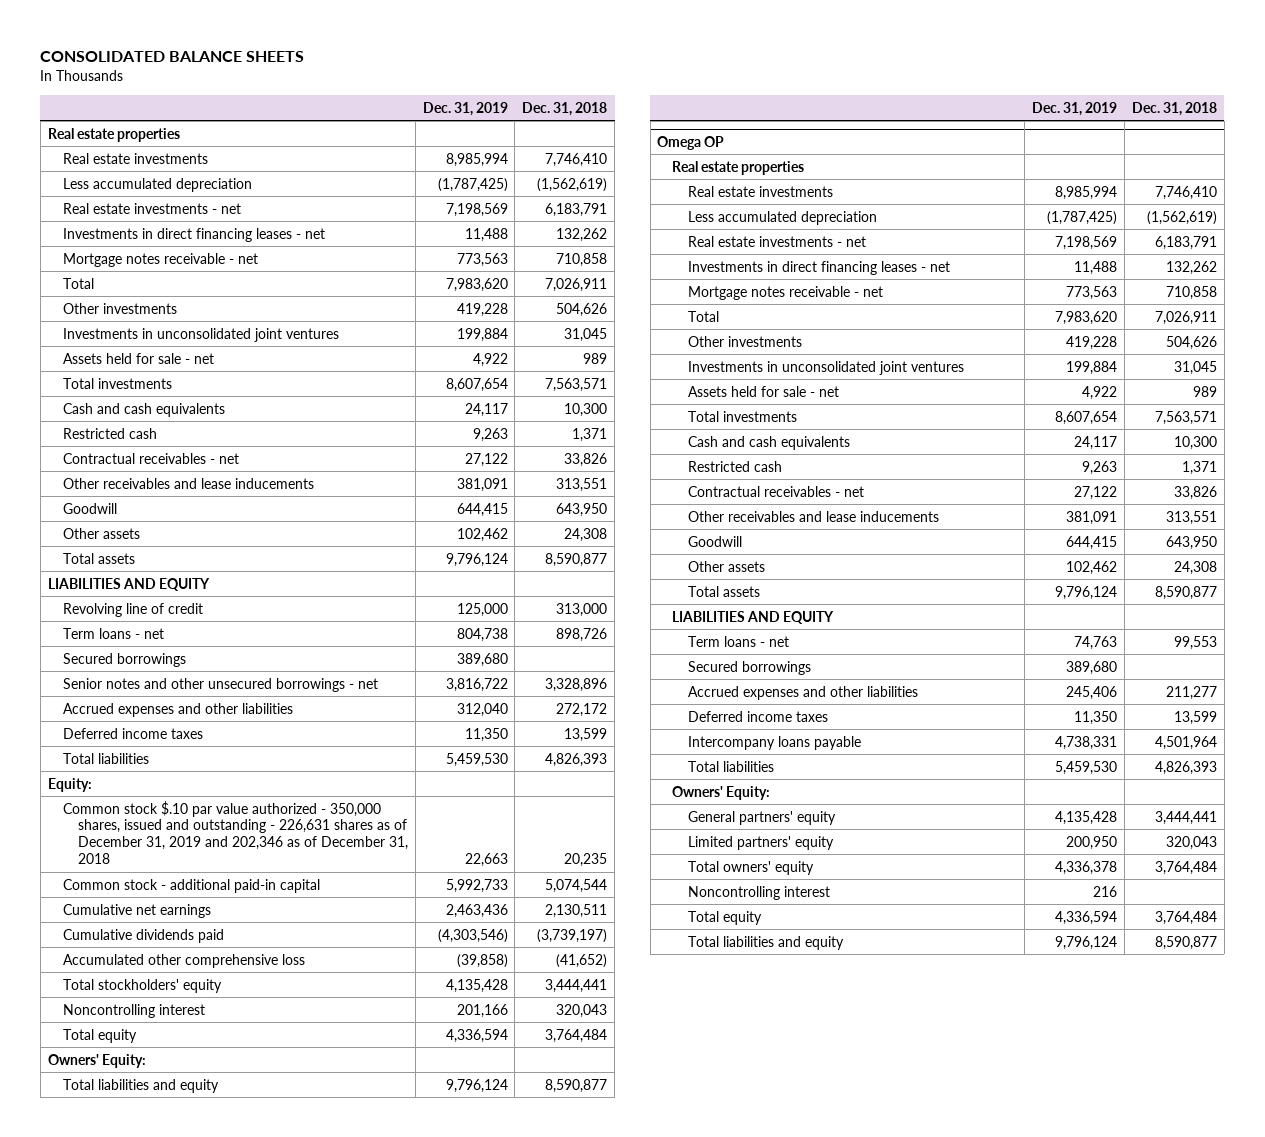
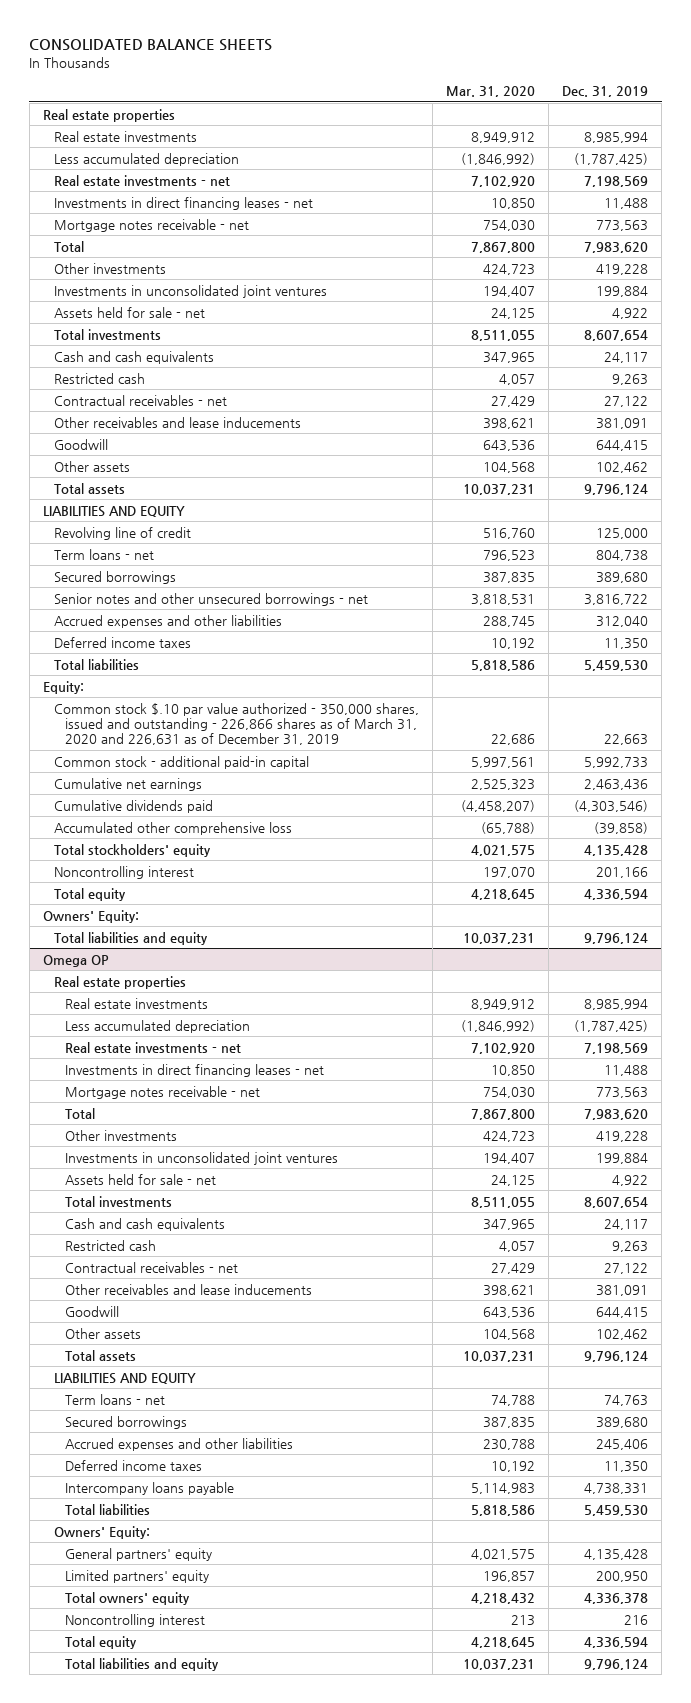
- | Dec. 31, 2019 | Dec. 31, 2018
+ | Mar. 31, 2020 | Dec. 31, 2019
- Common stock $.10 par value authorized - 350,000 shares, issued and outstanding - 226,631 shares as of December 31, 2019 and 202,346 as of December 31, 2018 | 22,663 | 20,235
+ Common stock $.10 par value authorized - 350,000 shares, issued and outstanding - 226,866 shares as of March 31, 2020 and 226,631 as of December 31, 2019 | 22,686 | 22,663

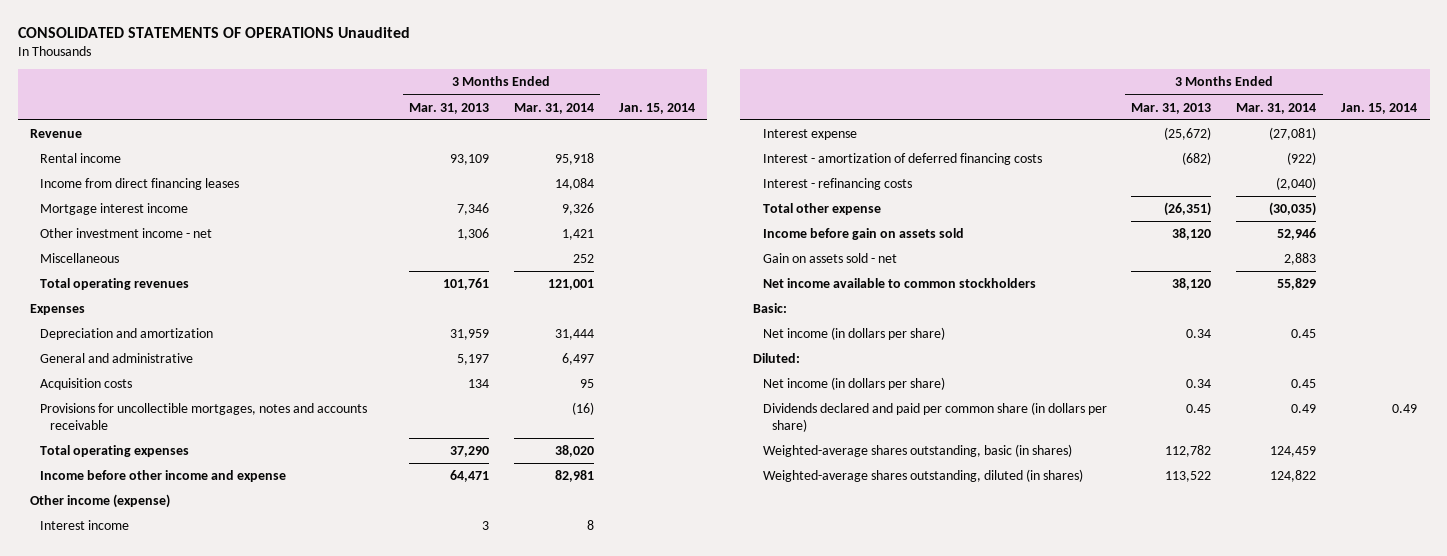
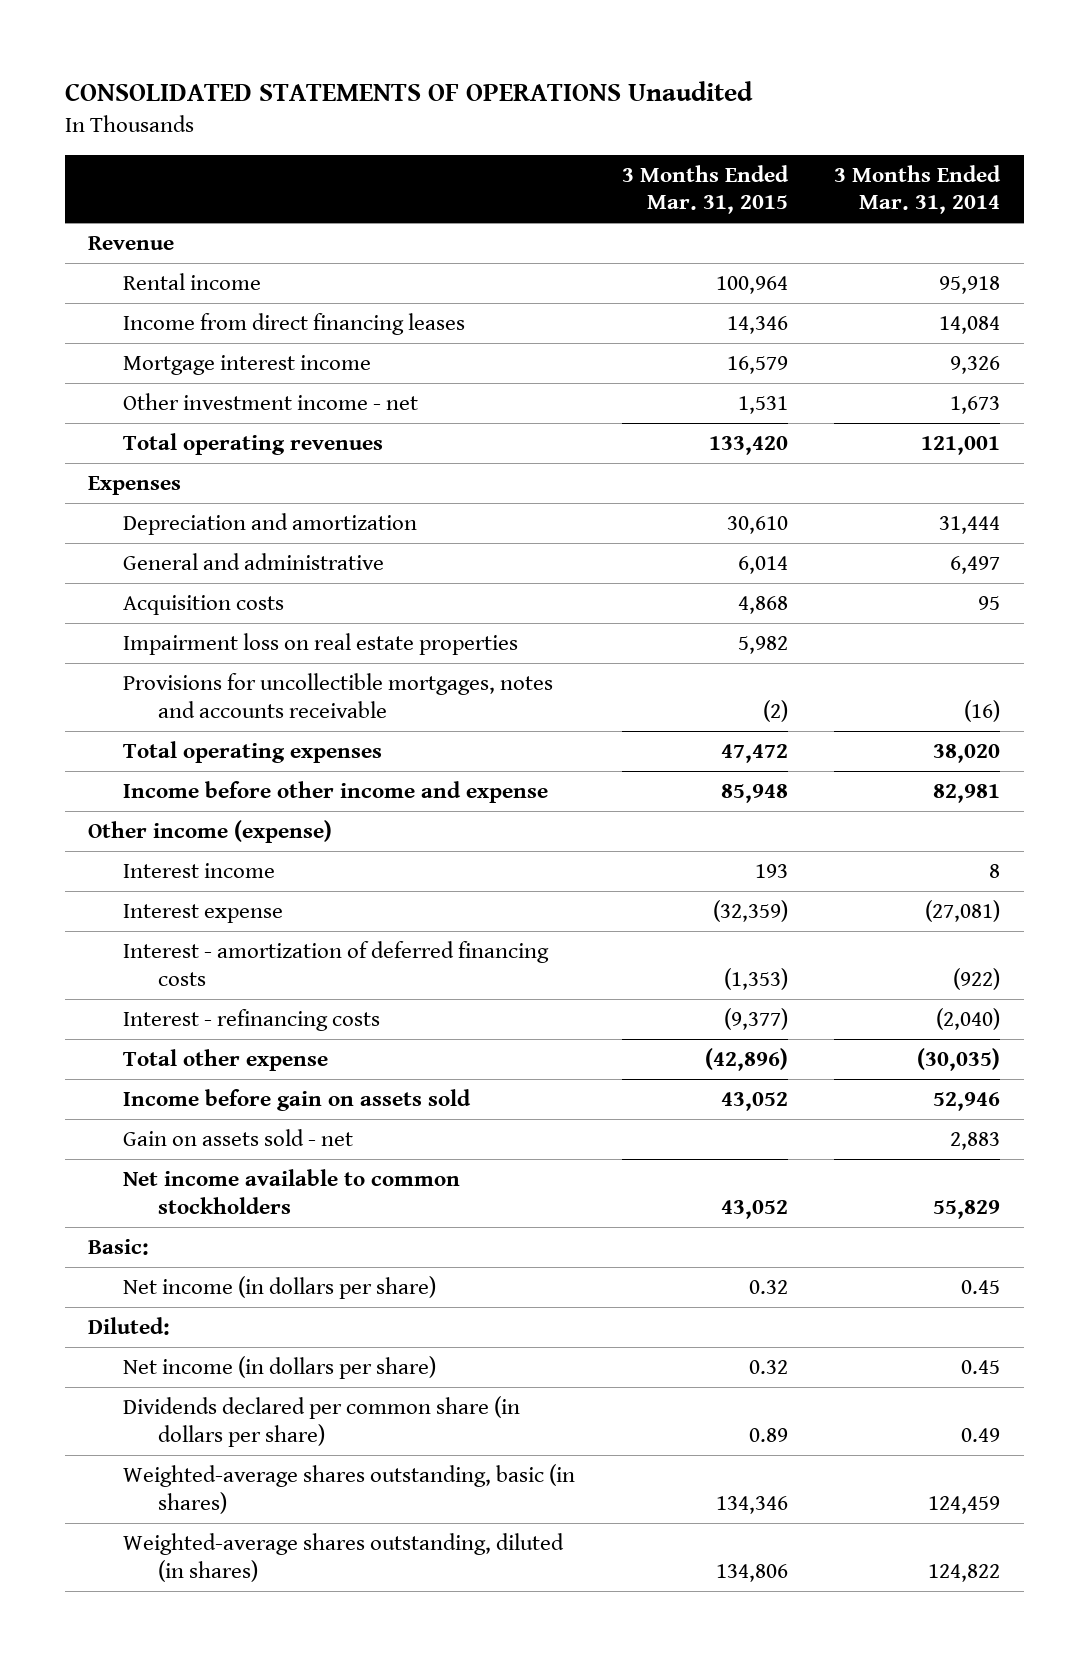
- | 3 Months Ended Mar. 31, 2013 | 3 Months Ended Mar. 31, 2014 | Jan. 15, 2014
+ | 3 Months Ended Mar. 31, 2015 | 3 Months Ended Mar. 31, 2014
- Other investment income - net | 1,306 | 1,421 |
- Miscellaneous | | 252 |
+ Other investment income - net | 1,531 | 1,673
+ Impairment loss on real estate properties | 5,982 |
- Dividends declared and paid per common share (in dollars per share) | 0.45 | 0.49 | 0.49
+ Dividends declared per common share (in dollars per share) | 0.89 | 0.49

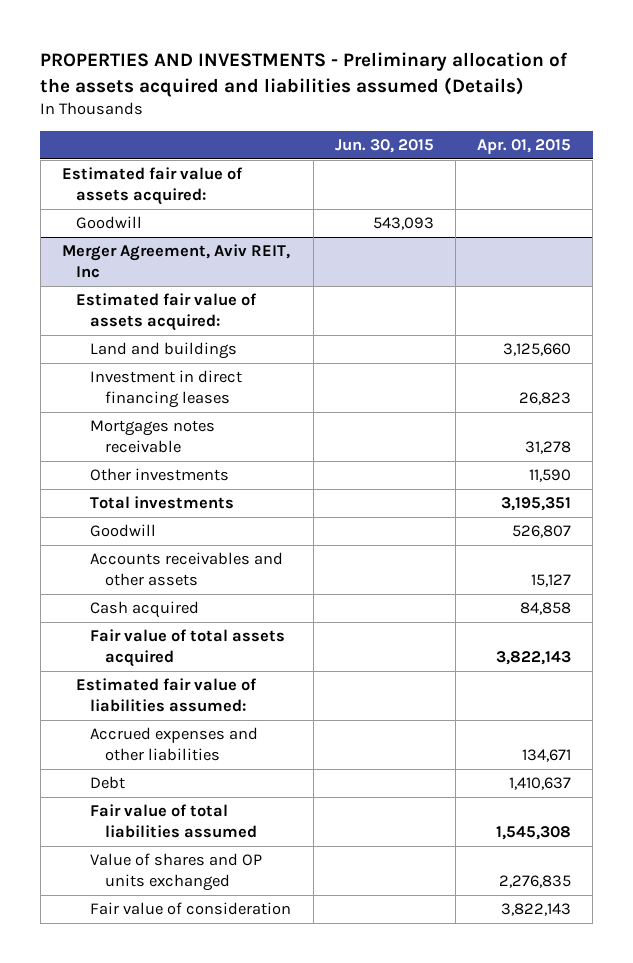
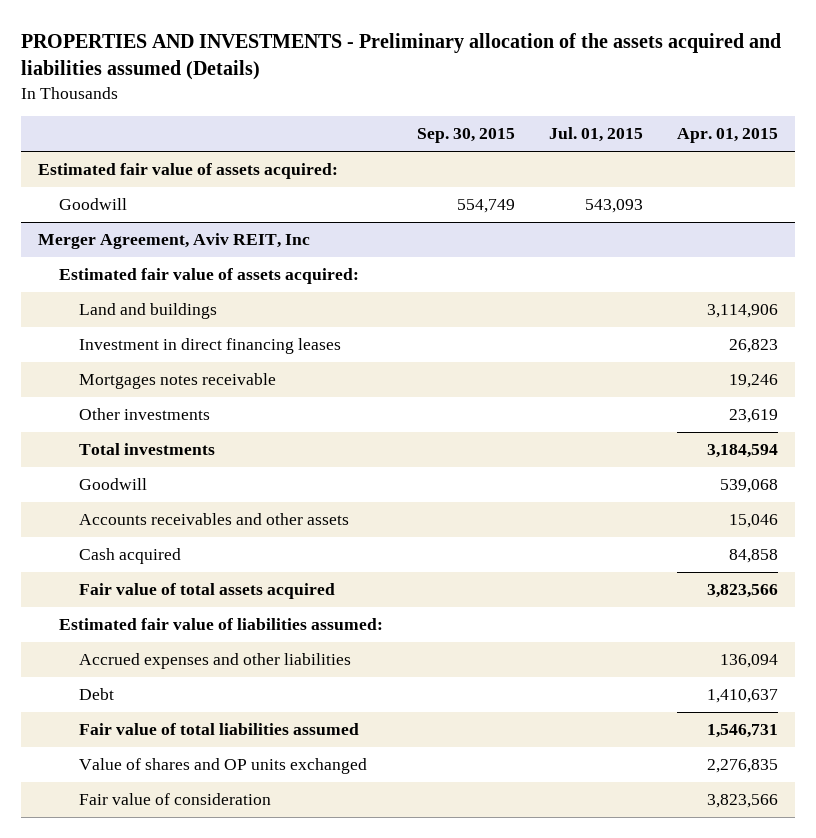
- | Jun. 30, 2015 | Apr. 01, 2015
+ | Sep. 30, 2015 | Jul. 01, 2015 | Apr. 01, 2015
@ Merger Agreement, Aviv REIT, Inc
- Land and buildings | | 3,125,660
+ Land and buildings | | | 3,114,906
- Mortgages notes receivable | | 31,278
- Other investments | | 11,590
- Total investments | | 3,195,351
- Goodwill | | 526,807
- Accounts receivables and other assets | | 15,127
+ Mortgages notes receivable | | | 19,246
+ Other investments | | | 23,619
+ Total investments | | | 3,184,594
+ Goodwill | | | 539,068
+ Accounts receivables and other assets | | | 15,046
- Fair value of total assets acquired | | 3,822,143
+ Fair value of total assets acquired | | | 3,823,566
- Accrued expenses and other liabilities | | 134,671
+ Accrued expenses and other liabilities | | | 136,094
- Fair value of total liabilities assumed | | 1,545,308
+ Fair value of total liabilities assumed | | | 1,546,731
- Fair value of consideration | | 3,822,143
+ Fair value of consideration | | | 3,823,566

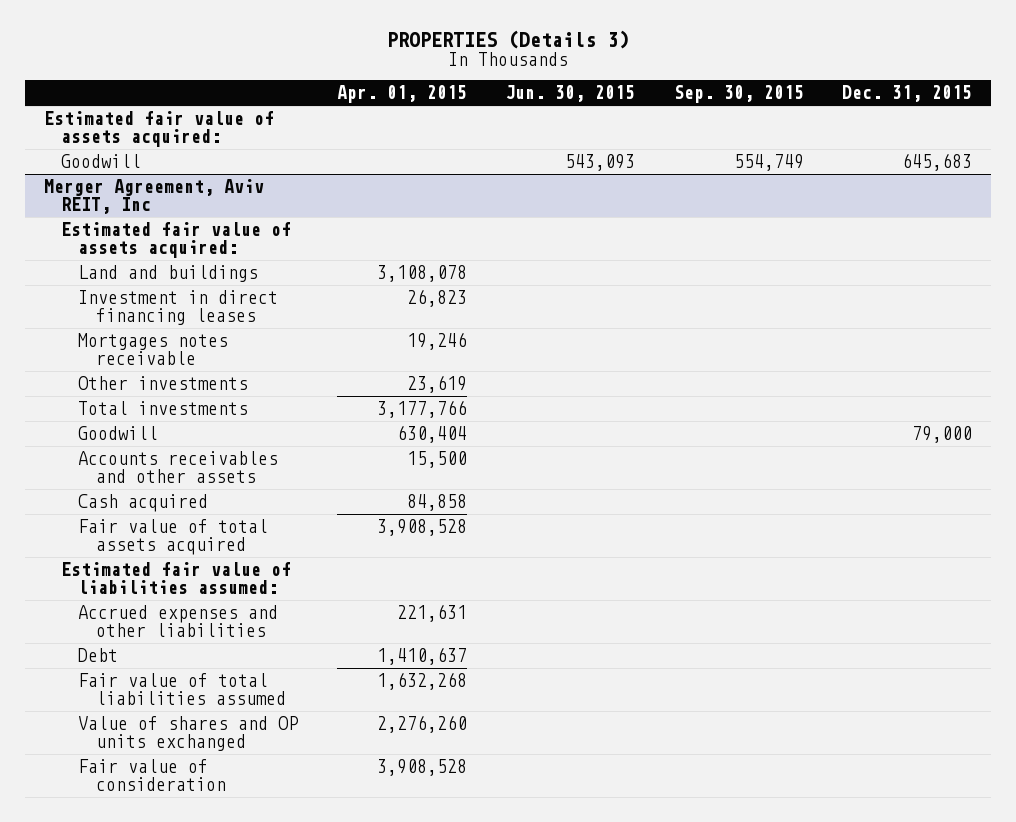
- PROPERTIES AND INVESTMENTS - Preliminary allocation of the assets acquired and liabilities assumed (Details)
+ PROPERTIES (Details 3)
- | Sep. 30, 2015 | Jul. 01, 2015 | Apr. 01, 2015
+ | Apr. 01, 2015 | Jun. 30, 2015 | Sep. 30, 2015 | Dec. 31, 2015
@ Merger Agreement, Aviv REIT, Inc
- Land and buildings | | | 3,114,906
+ Land and buildings | 3,108,078 | | |
- Total investments | | | 3,184,594
- Goodwill | | | 539,068
- Accounts receivables and other assets | | | 15,046
+ Total investments | 3,177,766 | | |
+ Goodwill | 630,404 | | | 79,000
+ Accounts receivables and other assets | 15,500 | | |
- Fair value of total assets acquired | | | 3,823,566
+ Fair value of total assets acquired | 3,908,528 | | |
- Accrued expenses and other liabilities | | | 136,094
+ Accrued expenses and other liabilities | 221,631 | | |
- Fair value of total liabilities assumed | | | 1,546,731
- Value of shares and OP units exchanged | | | 2,276,835
- Fair value of consideration | | | 3,823,566
+ Fair value of total liabilities assumed | 1,632,268 | | |
+ Value of shares and OP units exchanged | 2,276,260 | | |
+ Fair value of consideration | 3,908,528 | | |

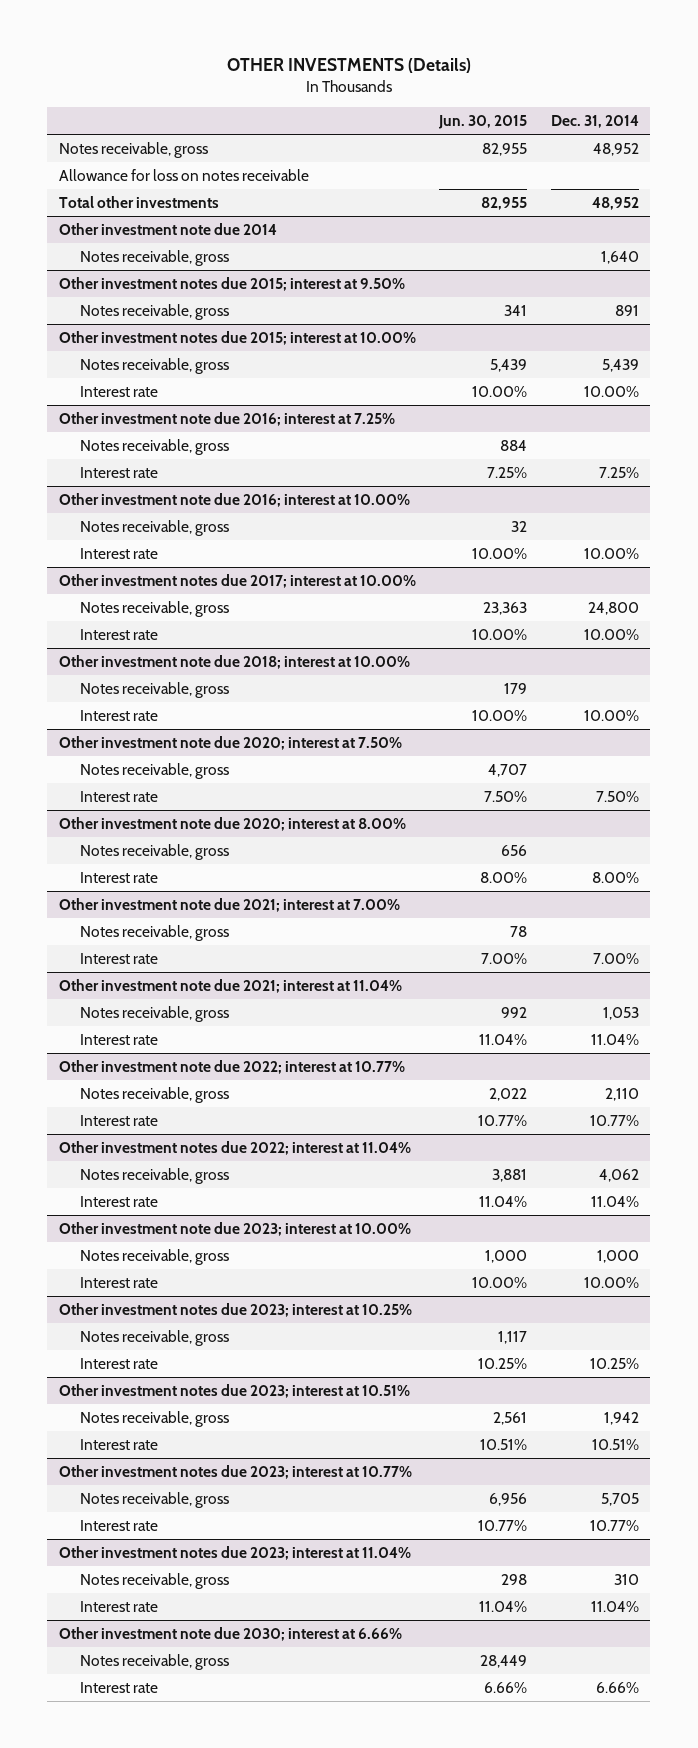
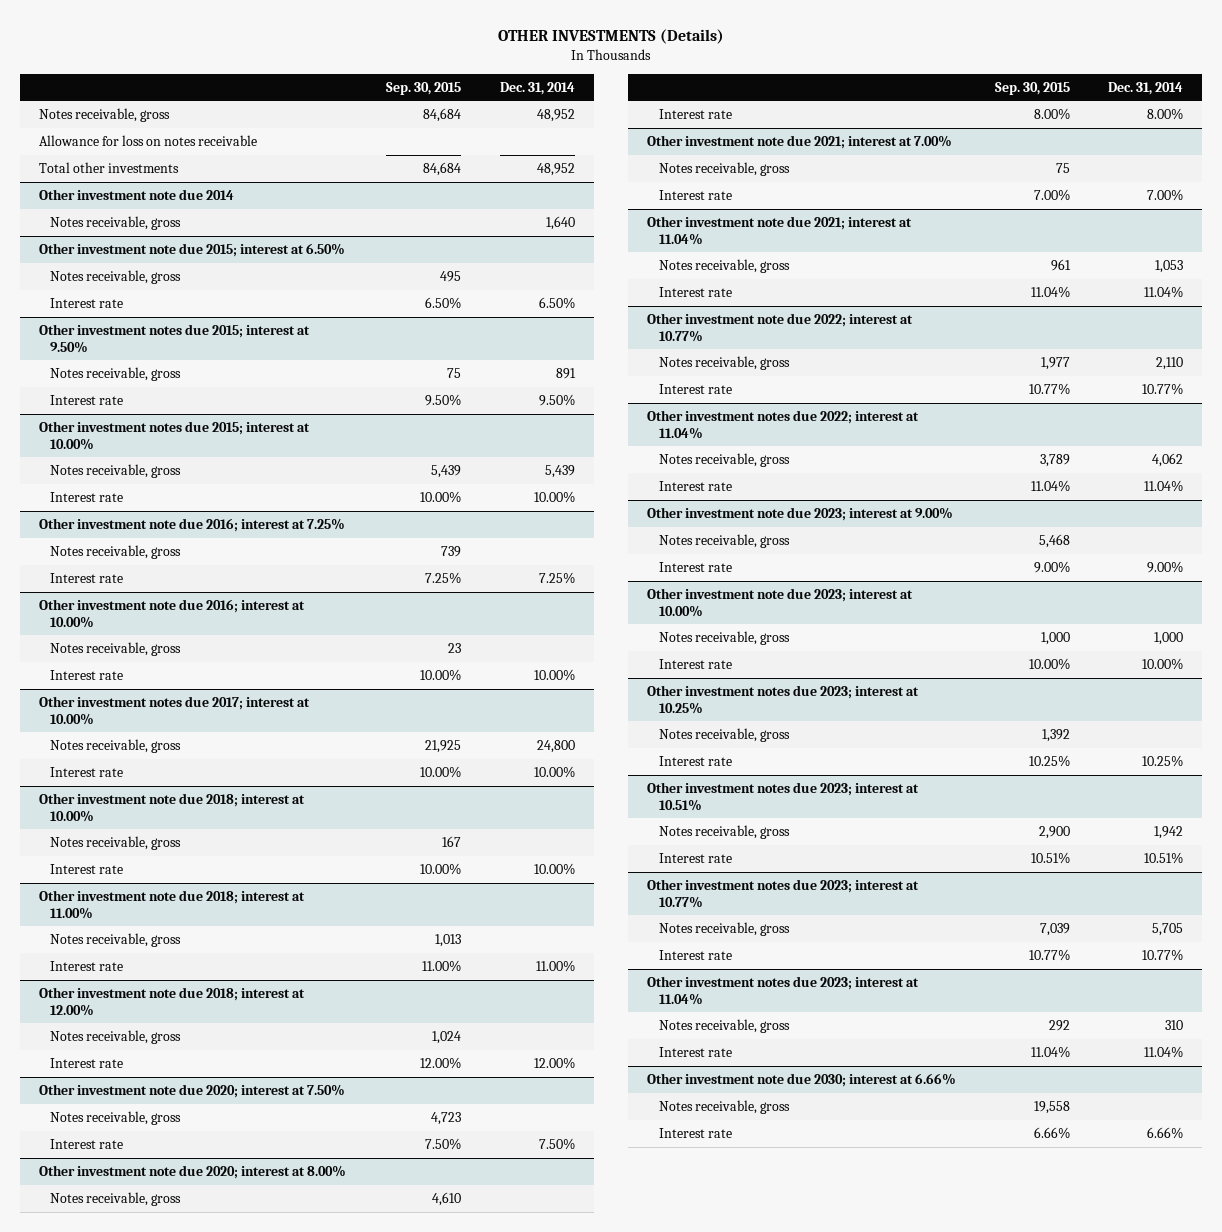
- | Jun. 30, 2015 | Dec. 31, 2014
+ | Sep. 30, 2015 | Dec. 31, 2014
+ Other investment note due 2015; interest at 6.50%
+ Notes receivable, gross | 495 |
+ Interest rate | 6.50% | 6.50%
@ Other investment notes due 2015; interest at 9.50%
+ Interest rate | 9.50% | 9.50%
+ Other investment note due 2018; interest at 11.00%
+ Notes receivable, gross | 1,013 |
+ Interest rate | 11.00% | 11.00%
+ Other investment note due 2018; interest at 12.00%
+ Notes receivable, gross | 1,024 |
+ Interest rate | 12.00% | 12.00%
+ Other investment note due 2023; interest at 9.00%
+ Notes receivable, gross | 5,468 |
+ Interest rate | 9.00% | 9.00%

